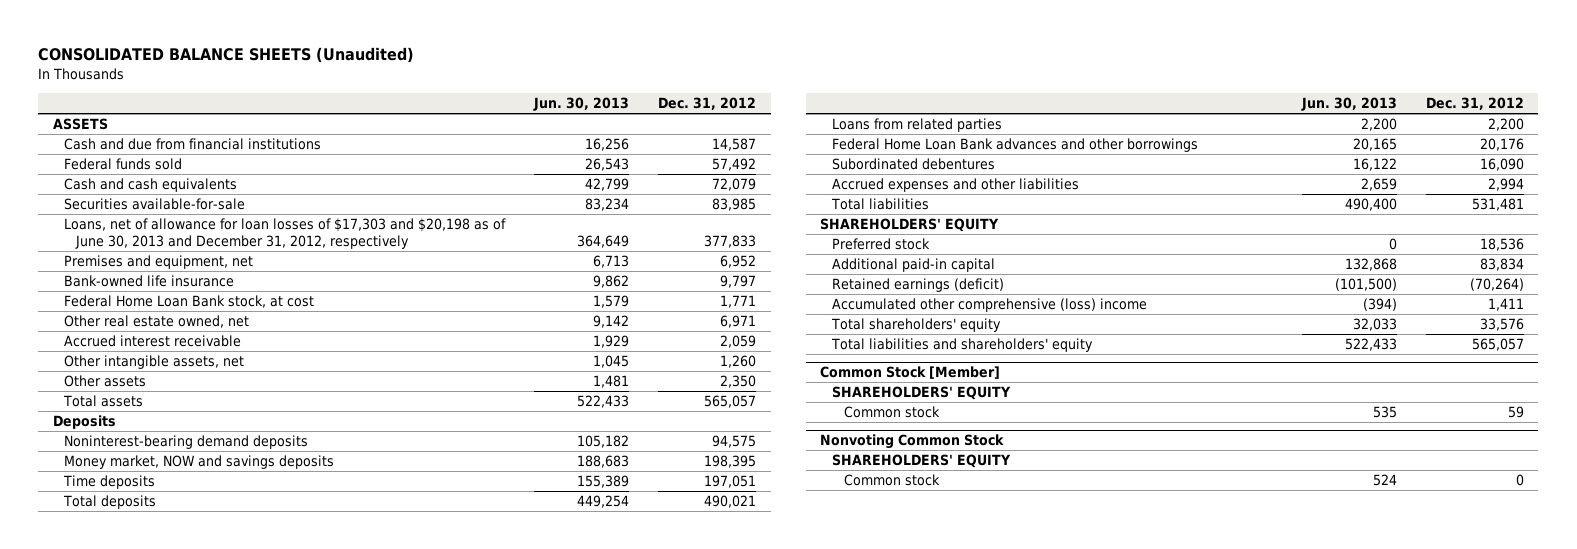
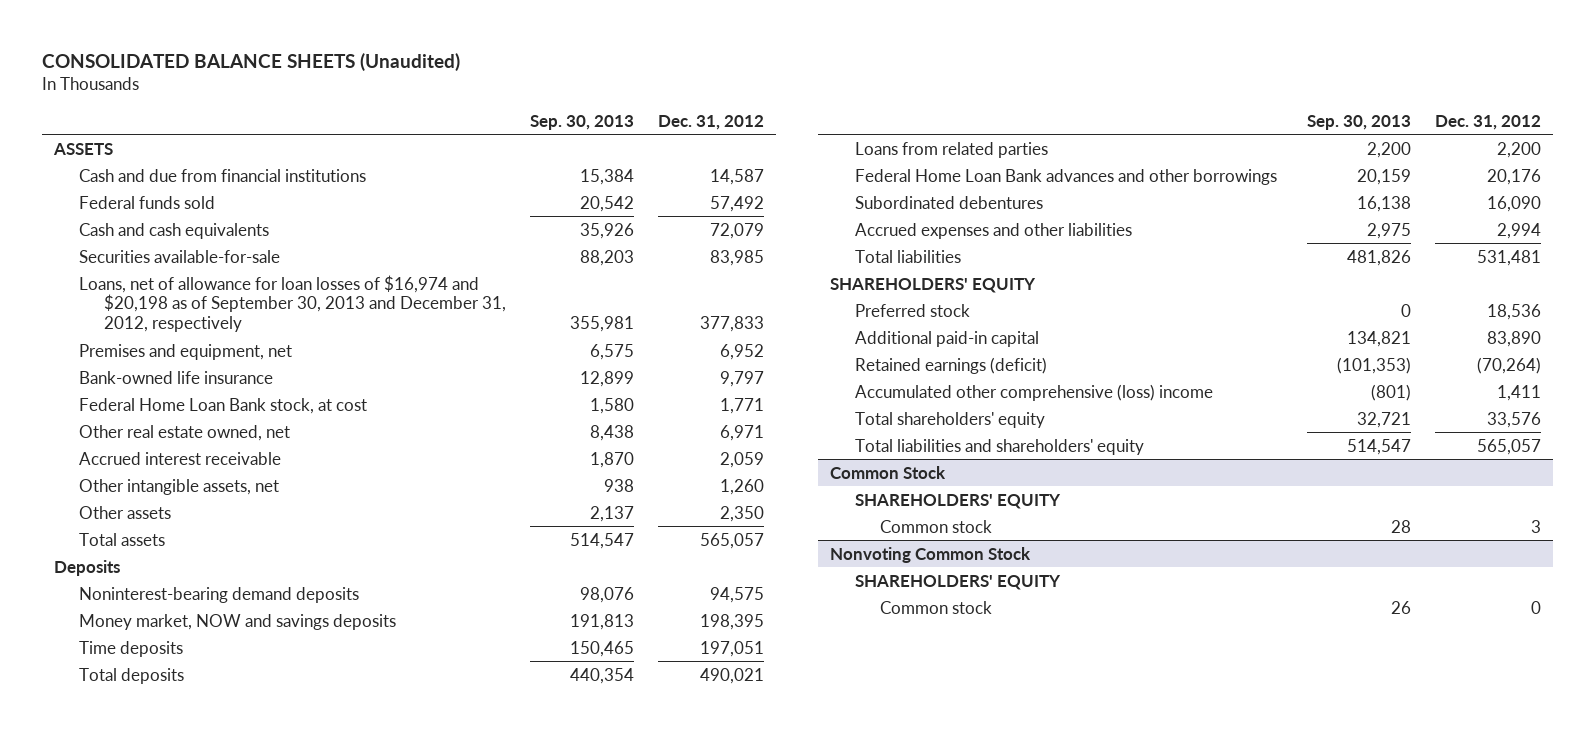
- | Jun. 30, 2013 | Dec. 31, 2012
+ | Sep. 30, 2013 | Dec. 31, 2012
- Loans, net of allowance for loan losses of $17,303 and $20,198 as of June 30, 2013 and December 31, 2012, respectively | 364,649 | 377,833
+ Loans, net of allowance for loan losses of $16,974 and $20,198 as of September 30, 2013 and December 31, 2012, respectively | 355,981 | 377,833
- Additional paid-in capital | 132,868 | 83,834
+ Additional paid-in capital | 134,821 | 83,890
- Common Stock [Member]
+ Common Stock
- Common stock | 535 | 59
+ Common stock | 28 | 3

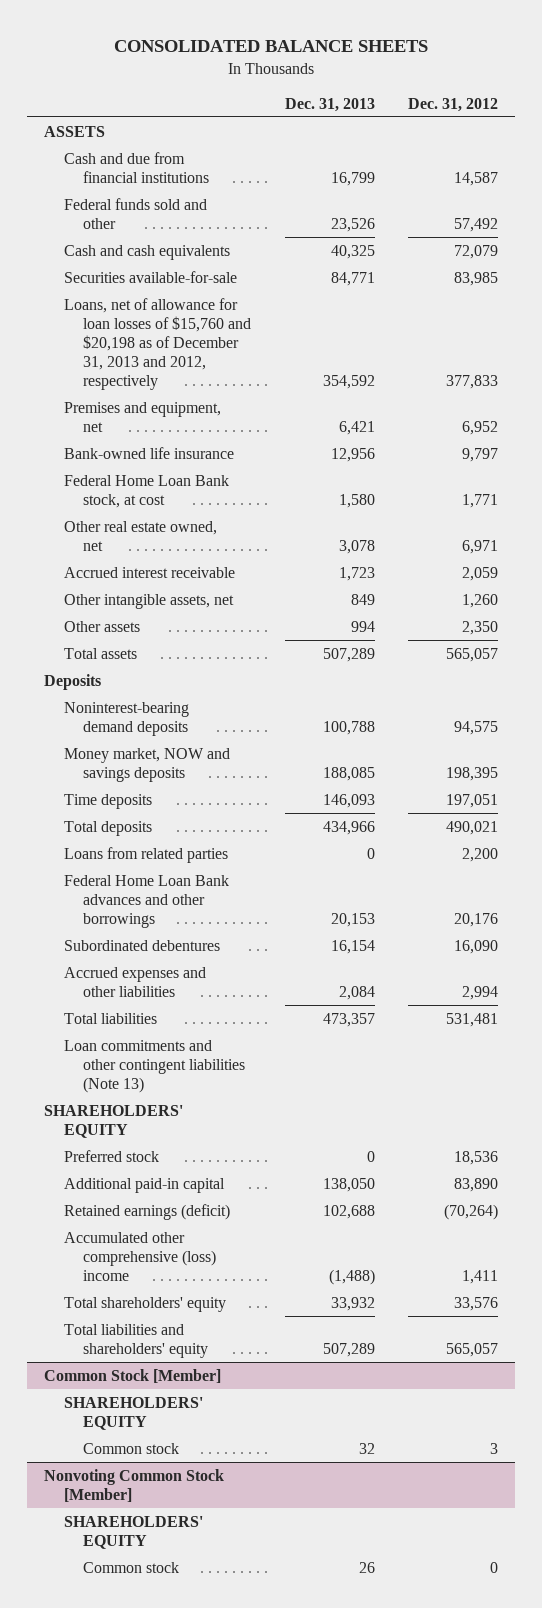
- CONSOLIDATED BALANCE SHEETS (Unaudited)
+ CONSOLIDATED BALANCE SHEETS
- | Sep. 30, 2013 | Dec. 31, 2012
+ | Dec. 31, 2013 | Dec. 31, 2012
- Federal funds sold | 20,542 | 57,492
+ Federal funds sold and other | 23,526 | 57,492
- Loans, net of allowance for loan losses of $16,974 and $20,198 as of September 30, 2013 and December 31, 2012, respectively | 355,981 | 377,833
+ Loans, net of allowance for loan losses of $15,760 and $20,198 as of December 31, 2013 and 2012, respectively | 354,592 | 377,833
+ Loan commitments and other contingent liabilities (Note 13)
- Common Stock
+ Common Stock [Member]
- Nonvoting Common Stock
+ Nonvoting Common Stock [Member]

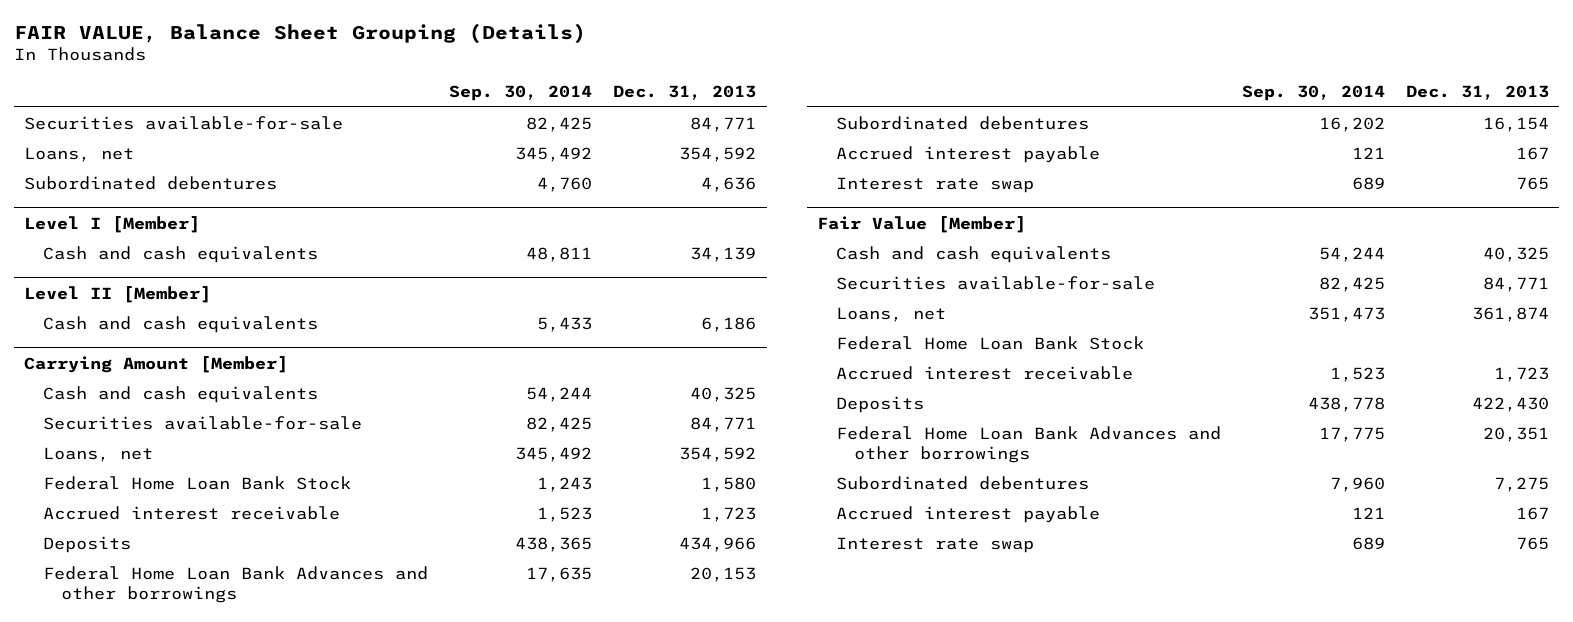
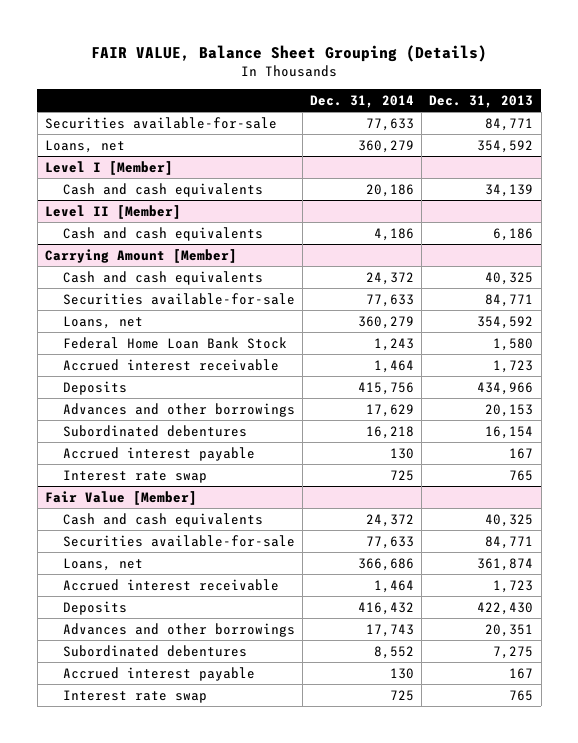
- | Sep. 30, 2014 | Dec. 31, 2013
+ | Dec. 31, 2014 | Dec. 31, 2013
- Subordinated debentures | 4,760 | 4,636
@ Carrying Amount [Member]
- Federal Home Loan Bank Advances and other borrowings | 17,635 | 20,153
+ Advances and other borrowings | 17,629 | 20,153
@ Fair Value [Member]
- Federal Home Loan Bank Stock
- Federal Home Loan Bank Advances and other borrowings | 17,775 | 20,351
+ Advances and other borrowings | 17,743 | 20,351

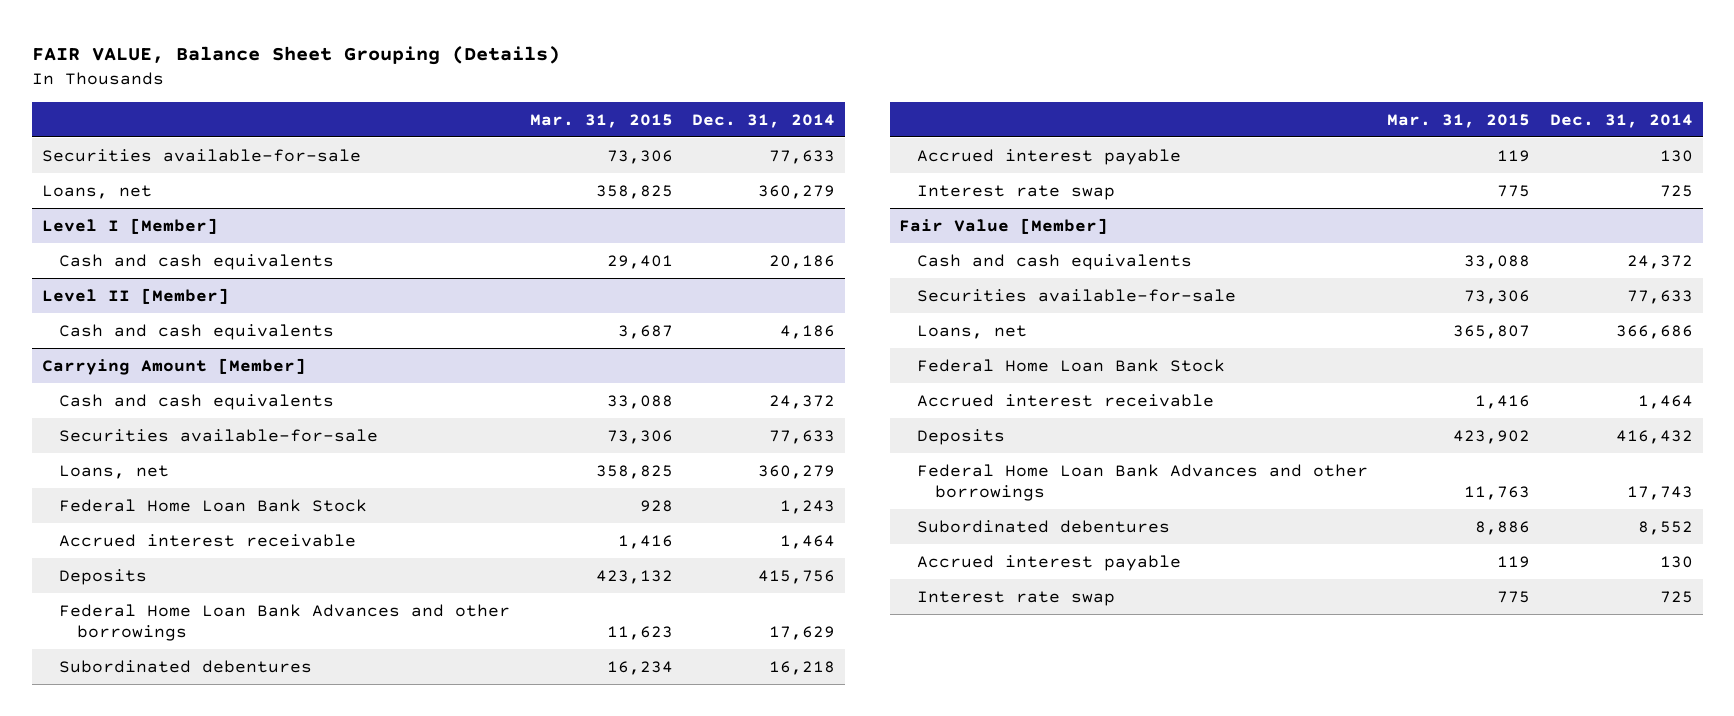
- | Dec. 31, 2014 | Dec. 31, 2013
+ | Mar. 31, 2015 | Dec. 31, 2014
@ Carrying Amount [Member]
- Advances and other borrowings | 17,629 | 20,153
+ Federal Home Loan Bank Advances and other borrowings | 11,623 | 17,629
@ Fair Value [Member]
+ Federal Home Loan Bank Stock
- Advances and other borrowings | 17,743 | 20,351
+ Federal Home Loan Bank Advances and other borrowings | 11,763 | 17,743

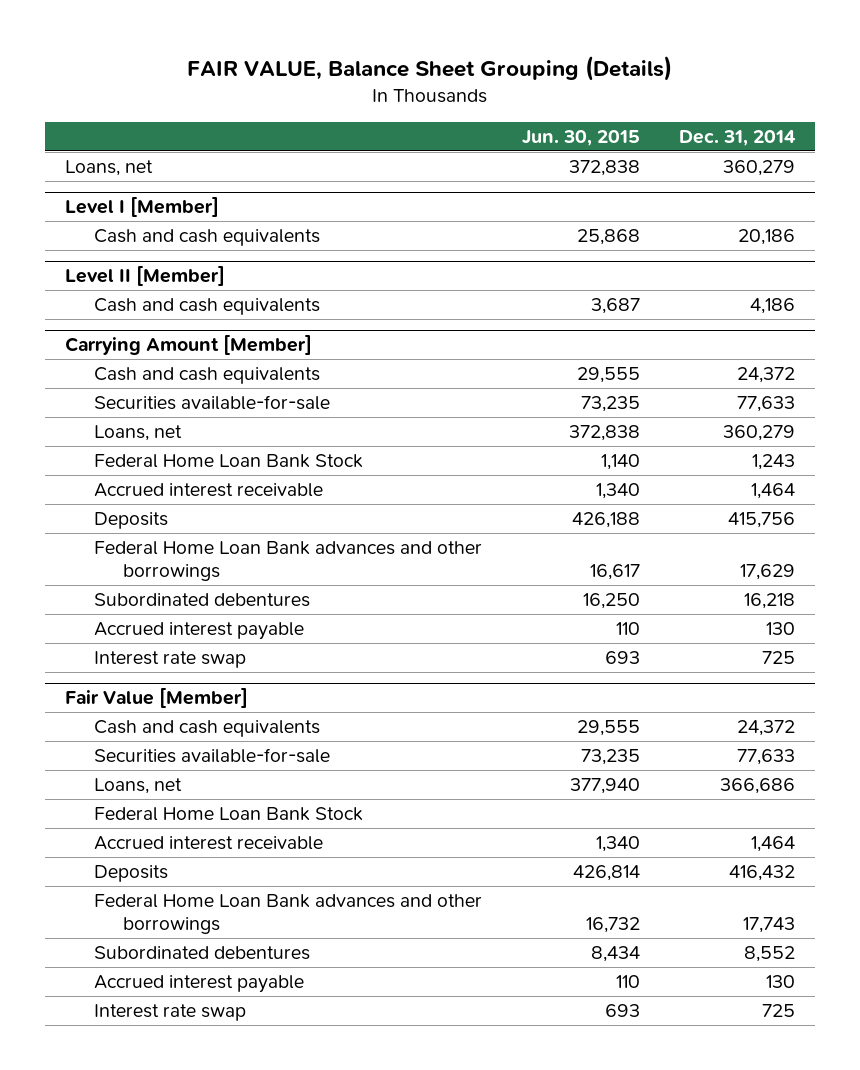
- | Mar. 31, 2015 | Dec. 31, 2014
+ | Jun. 30, 2015 | Dec. 31, 2014
- Securities available-for-sale | 73,306 | 77,633
@ Carrying Amount [Member]
- Federal Home Loan Bank Advances and other borrowings | 11,623 | 17,629
+ Federal Home Loan Bank advances and other borrowings | 16,617 | 17,629
@ Fair Value [Member]
- Federal Home Loan Bank Advances and other borrowings | 11,763 | 17,743
+ Federal Home Loan Bank advances and other borrowings | 16,732 | 17,743

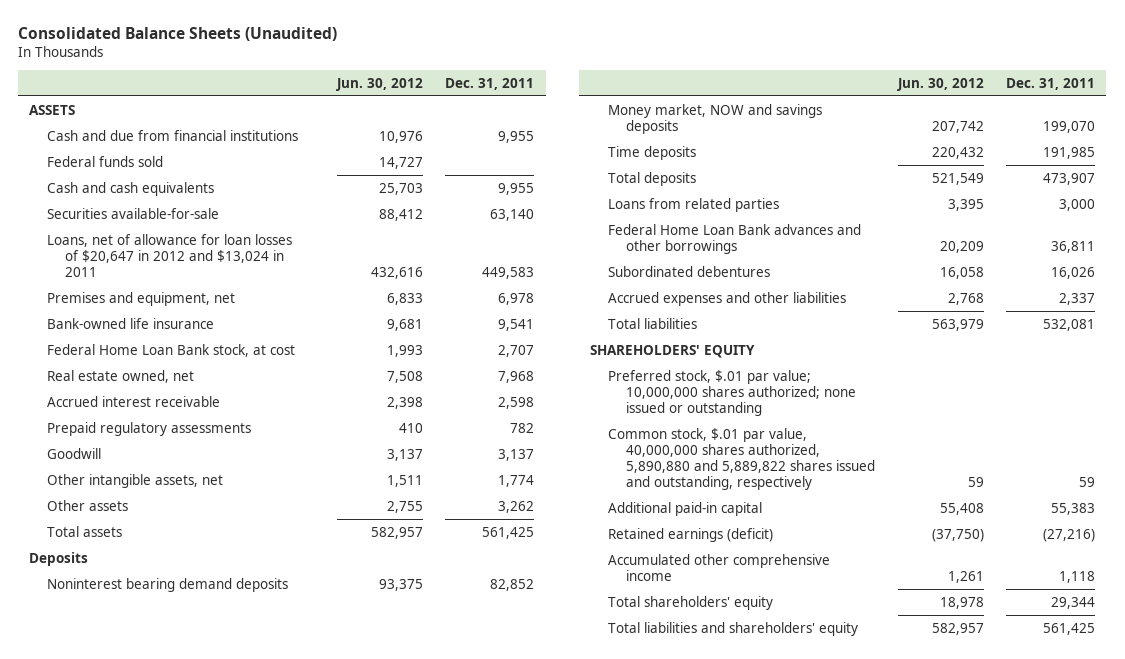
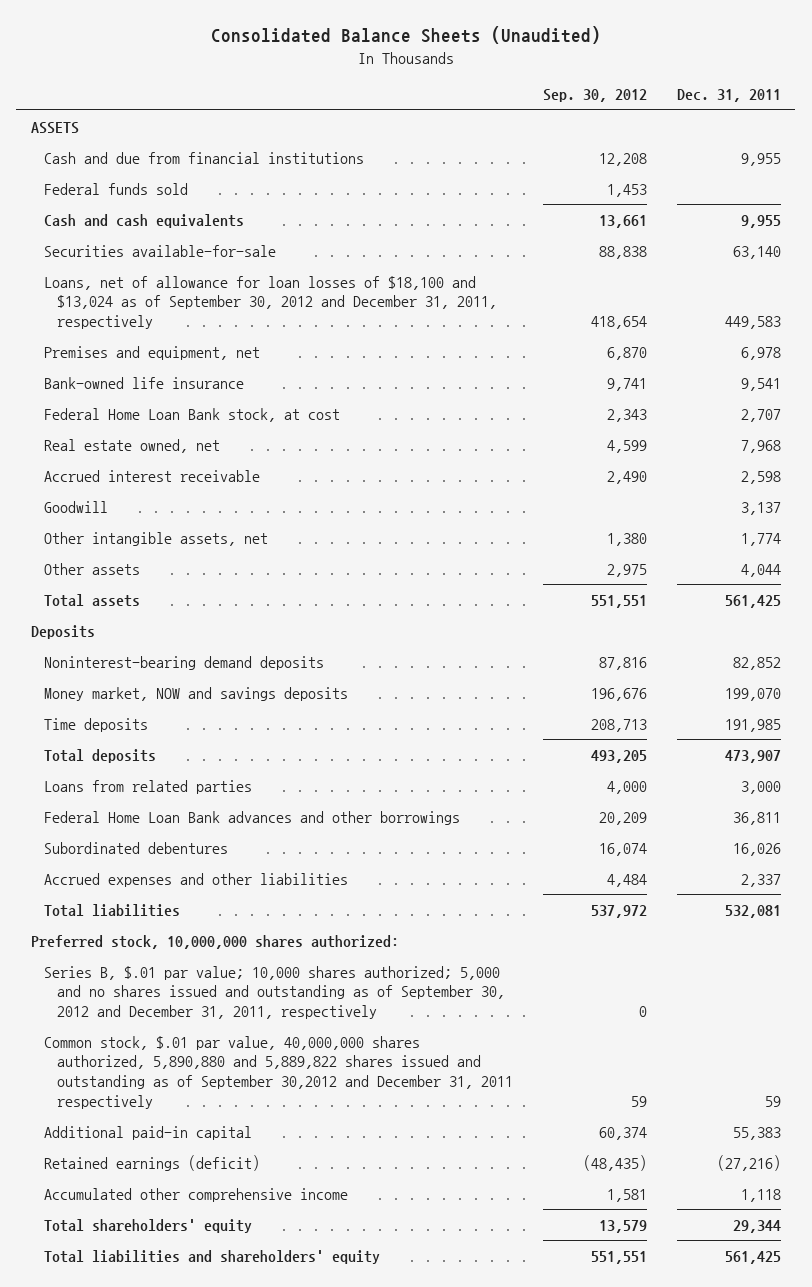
- | Jun. 30, 2012 | Dec. 31, 2011
+ | Sep. 30, 2012 | Dec. 31, 2011
- Loans, net of allowance for loan losses of $20,647 in 2012 and $13,024 in 2011 | 432,616 | 449,583
+ Loans, net of allowance for loan losses of $18,100 and $13,024 as of September 30, 2012 and December 31, 2011, respectively | 418,654 | 449,583
- Prepaid regulatory assessments | 410 | 782
- Other assets | 2,755 | 3,262
+ Other assets | 2,975 | 4,044
- Noninterest bearing demand deposits | 93,375 | 82,852
+ Noninterest-bearing demand deposits | 87,816 | 82,852
- SHAREHOLDERS' EQUITY
- Preferred stock, $.01 par value; 10,000,000 shares authorized; none issued or outstanding
- Common stock, $.01 par value, 40,000,000 shares authorized, 5,890,880 and 5,889,822 shares issued and outstanding, respectively | 59 | 59
+ Preferred stock, 10,000,000 shares authorized:
+ Series B, $.01 par value; 10,000 shares authorized; 5,000 and no shares issued and outstanding as of September 30, 2012 and December 31, 2011, respectively | 0 |
+ Common stock, $.01 par value, 40,000,000 shares authorized, 5,890,880 and 5,889,822 shares issued and outstanding as of September 30,2012 and December 31, 2011 respectively | 59 | 59

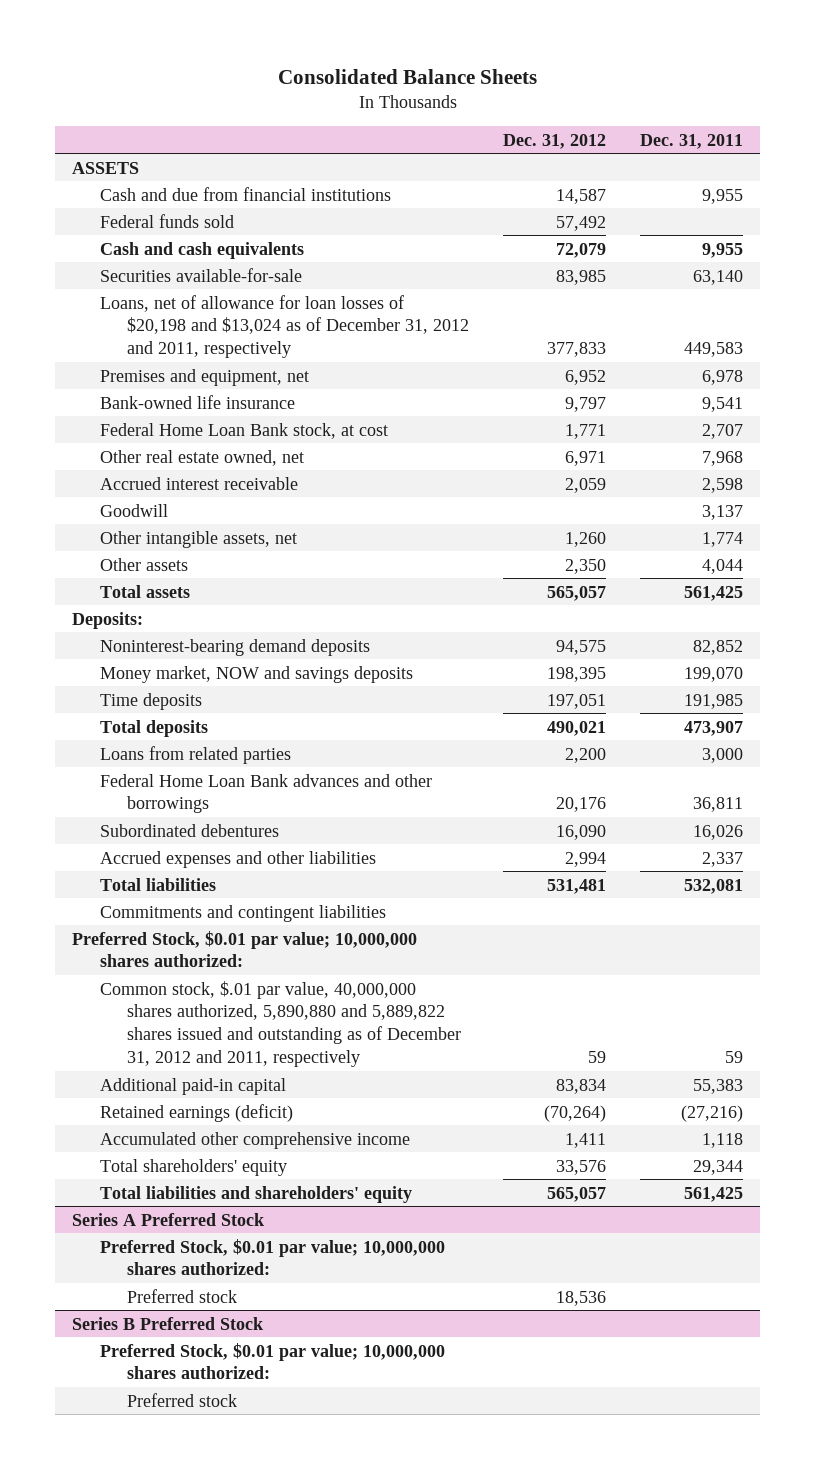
- Consolidated Balance Sheets (Unaudited)
+ Consolidated Balance Sheets
- | Sep. 30, 2012 | Dec. 31, 2011
+ | Dec. 31, 2012 | Dec. 31, 2011
- Loans, net of allowance for loan losses of $18,100 and $13,024 as of September 30, 2012 and December 31, 2011, respectively | 418,654 | 449,583
+ Loans, net of allowance for loan losses of $20,198 and $13,024 as of December 31, 2012 and 2011, respectively | 377,833 | 449,583
- Real estate owned, net | 4,599 | 7,968
+ Other real estate owned, net | 6,971 | 7,968
- Deposits
+ Deposits:
- Preferred stock, 10,000,000 shares authorized:
- Series B, $.01 par value; 10,000 shares authorized; 5,000 and no shares issued and outstanding as of September 30, 2012 and December 31, 2011, respectively | 0 |
- Common stock, $.01 par value, 40,000,000 shares authorized, 5,890,880 and 5,889,822 shares issued and outstanding as of September 30,2012 and December 31, 2011 respectively | 59 | 59
+ Commitments and contingent liabilities
+ Preferred Stock, $0.01 par value; 10,000,000 shares authorized:
+ Common stock, $.01 par value, 40,000,000 shares authorized, 5,890,880 and 5,889,822 shares issued and outstanding as of December 31, 2012 and 2011, respectively | 59 | 59
+ Series A Preferred Stock
+ Preferred Stock, $0.01 par value; 10,000,000 shares authorized:
+ Preferred stock | 18,536 |
+ Series B Preferred Stock
+ Preferred Stock, $0.01 par value; 10,000,000 shares authorized:
+ Preferred stock

